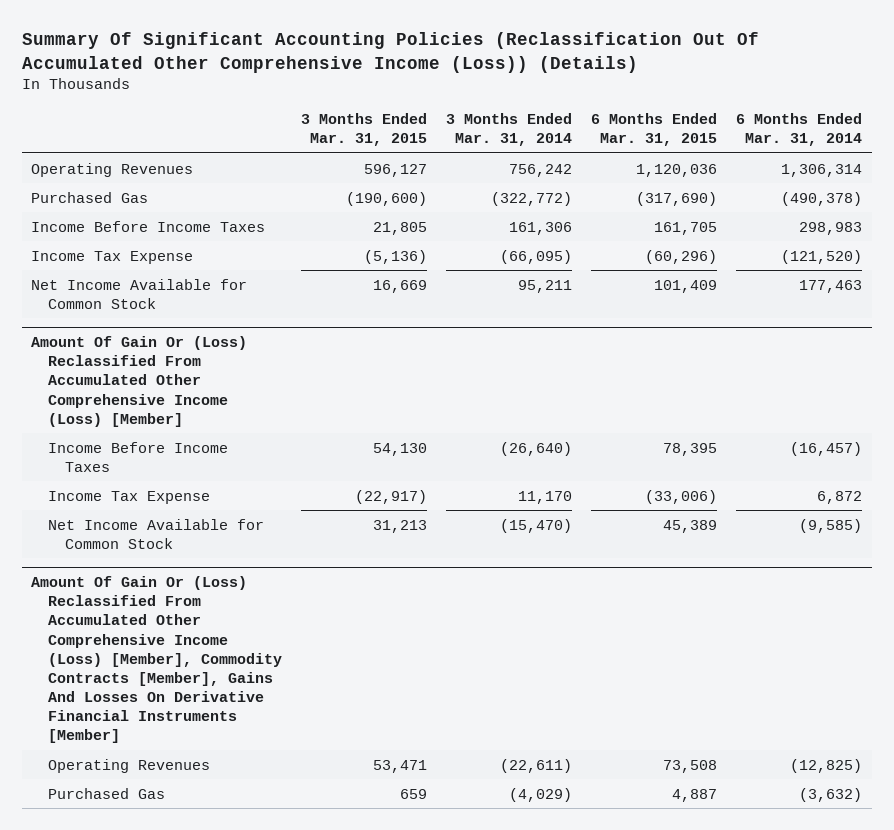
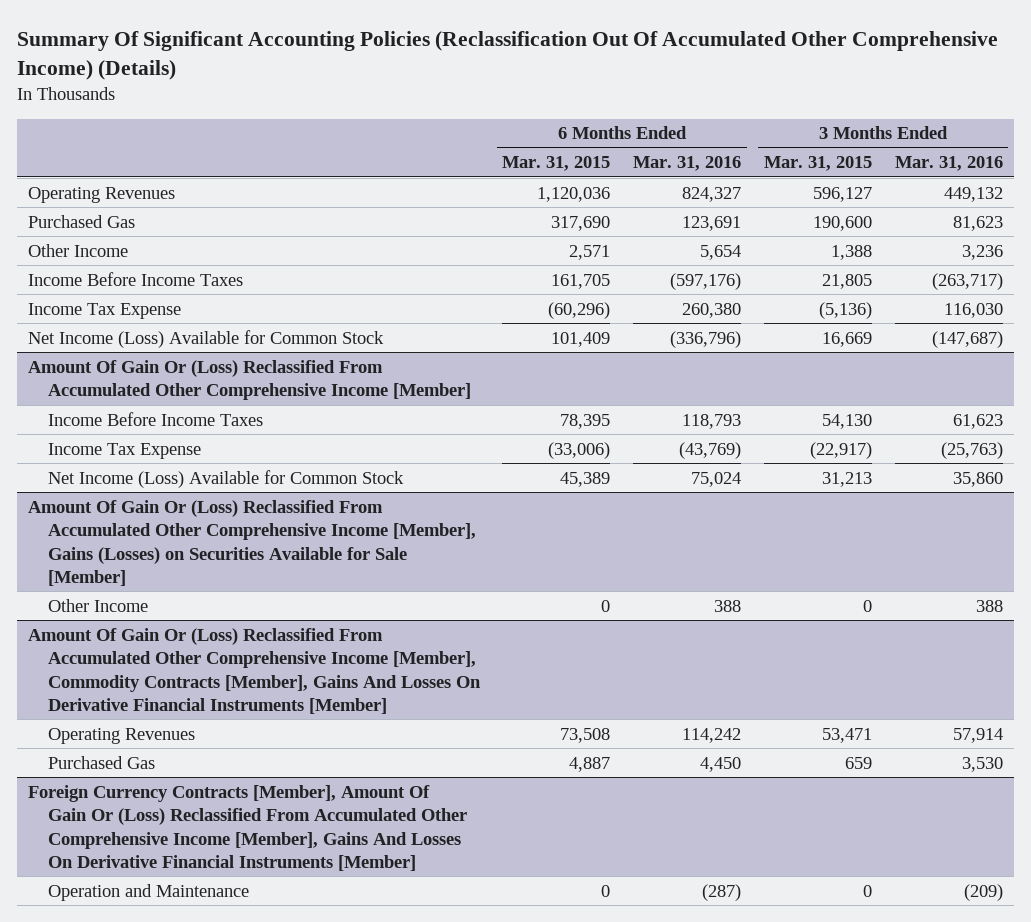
- Summary Of Significant Accounting Policies (Reclassification Out Of Accumulated Other Comprehensive Income (Loss)) (Details)
+ Summary Of Significant Accounting Policies (Reclassification Out Of Accumulated Other Comprehensive Income) (Details)
- | 3 Months Ended Mar. 31, 2015 | 3 Months Ended Mar. 31, 2014 | 6 Months Ended Mar. 31, 2015 | 6 Months Ended Mar. 31, 2014
+ | 6 Months Ended Mar. 31, 2015 | 6 Months Ended Mar. 31, 2016 | 3 Months Ended Mar. 31, 2015 | 3 Months Ended Mar. 31, 2016
- Purchased Gas | (190,600) | (322,772) | (317,690) | (490,378)
+ Purchased Gas | 317,690 | 123,691 | 190,600 | 81,623
+ Other Income | 2,571 | 5,654 | 1,388 | 3,236
- Net Income Available for Common Stock | 16,669 | 95,211 | 101,409 | 177,463
- Amount Of Gain Or (Loss) Reclassified From Accumulated Other Comprehensive Income (Loss) [Member]
+ Net Income (Loss) Available for Common Stock | 101,409 | (336,796) | 16,669 | (147,687)
+ Amount Of Gain Or (Loss) Reclassified From Accumulated Other Comprehensive Income [Member]
- Net Income Available for Common Stock | 31,213 | (15,470) | 45,389 | (9,585)
- Amount Of Gain Or (Loss) Reclassified From Accumulated Other Comprehensive Income (Loss) [Member], Commodity Contracts [Member], Gains And Losses On Derivative Financial Instruments [Member]
+ Net Income (Loss) Available for Common Stock | 45,389 | 75,024 | 31,213 | 35,860
+ Amount Of Gain Or (Loss) Reclassified From Accumulated Other Comprehensive Income [Member], Gains (Losses) on Securities Available for Sale [Member]
+ Other Income | 0 | 388 | 0 | 388
+ Amount Of Gain Or (Loss) Reclassified From Accumulated Other Comprehensive Income [Member], Commodity Contracts [Member], Gains And Losses On Derivative Financial Instruments [Member]
+ Foreign Currency Contracts [Member], Amount Of Gain Or (Loss) Reclassified From Accumulated Other Comprehensive Income [Member], Gains And Losses On Derivative Financial Instruments [Member]
+ Operation and Maintenance | 0 | (287) | 0 | (209)

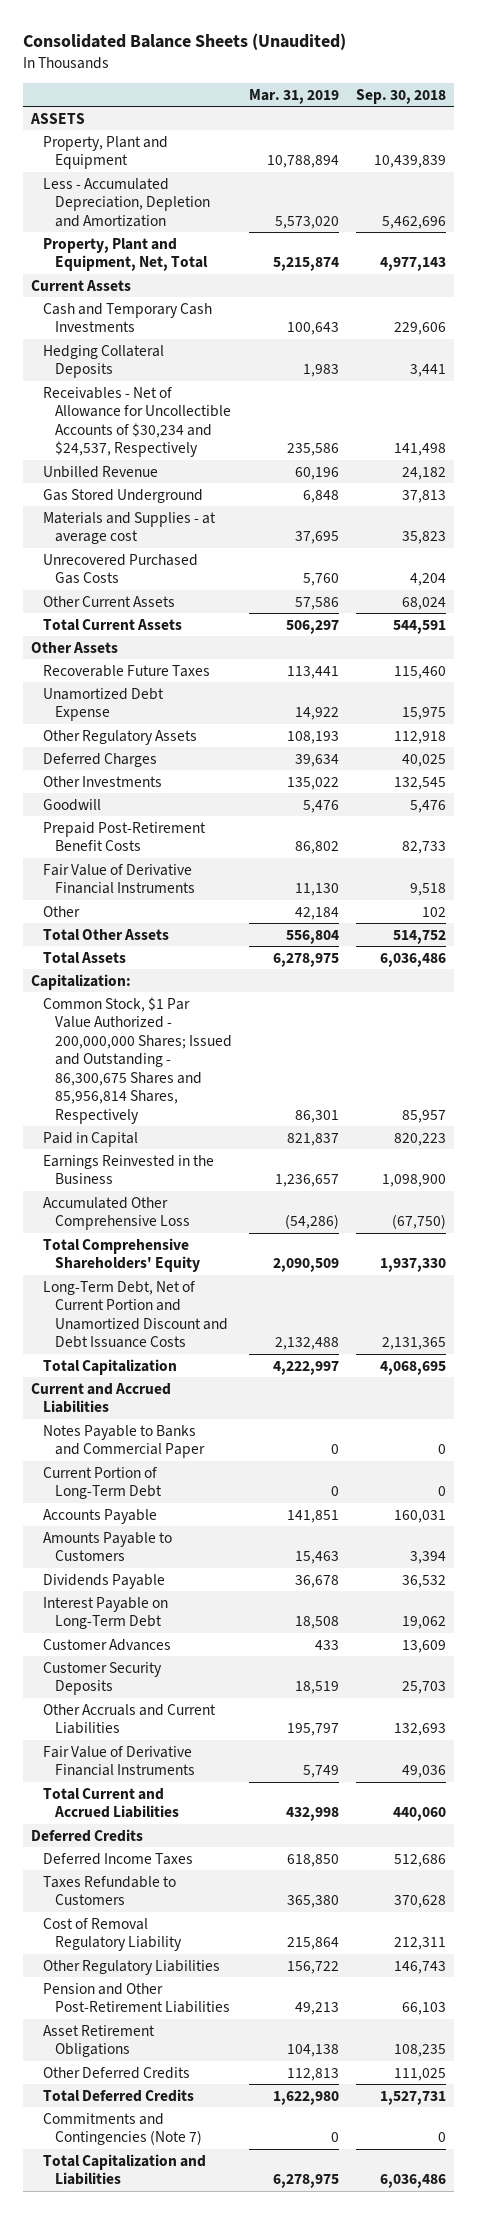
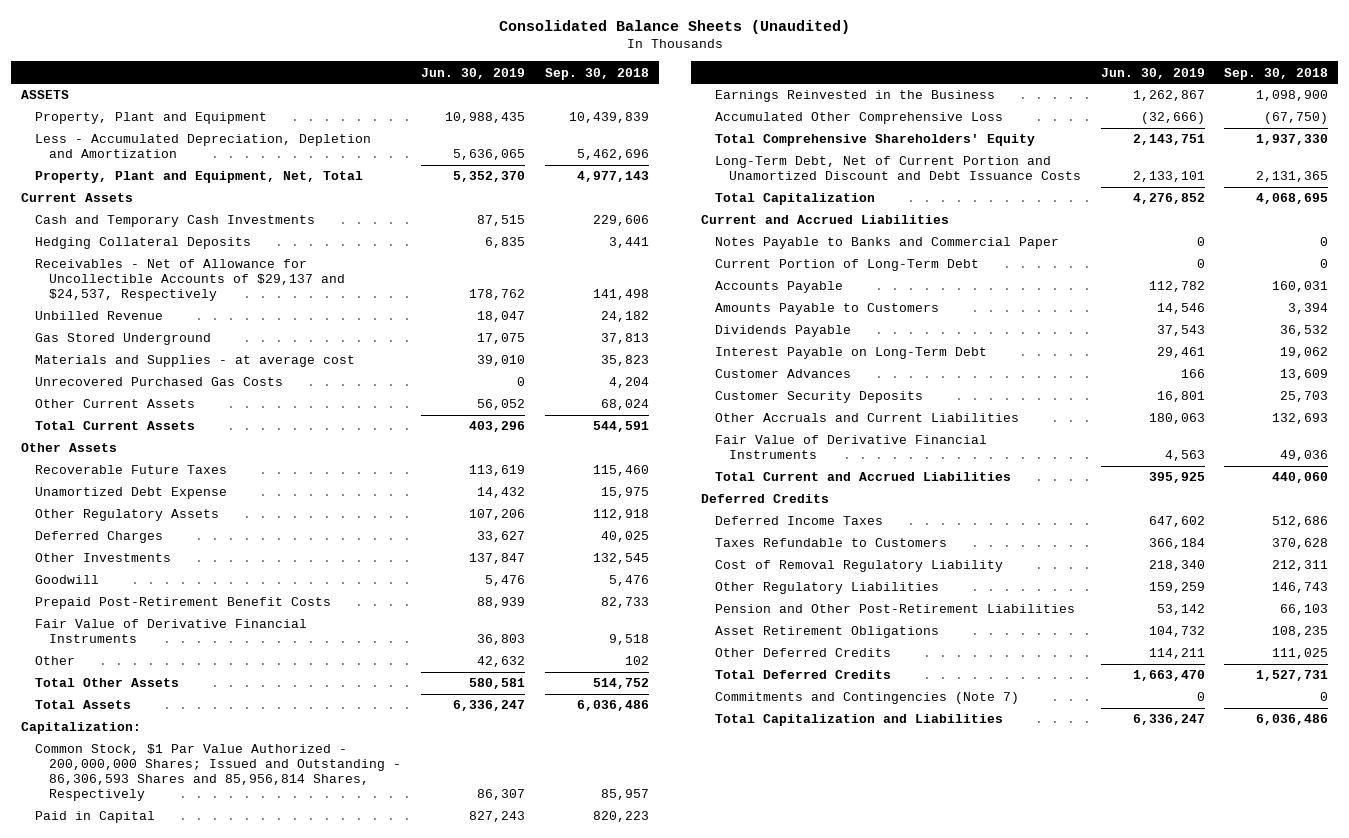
- | Mar. 31, 2019 | Sep. 30, 2018
+ | Jun. 30, 2019 | Sep. 30, 2018
- Receivables - Net of Allowance for Uncollectible Accounts of $30,234 and $24,537, Respectively | 235,586 | 141,498
+ Receivables - Net of Allowance for Uncollectible Accounts of $29,137 and $24,537, Respectively | 178,762 | 141,498
- Common Stock, $1 Par Value Authorized - 200,000,000 Shares; Issued and Outstanding - 86,300,675 Shares and 85,956,814 Shares, Respectively | 86,301 | 85,957
+ Common Stock, $1 Par Value Authorized - 200,000,000 Shares; Issued and Outstanding - 86,306,593 Shares and 85,956,814 Shares, Respectively | 86,307 | 85,957

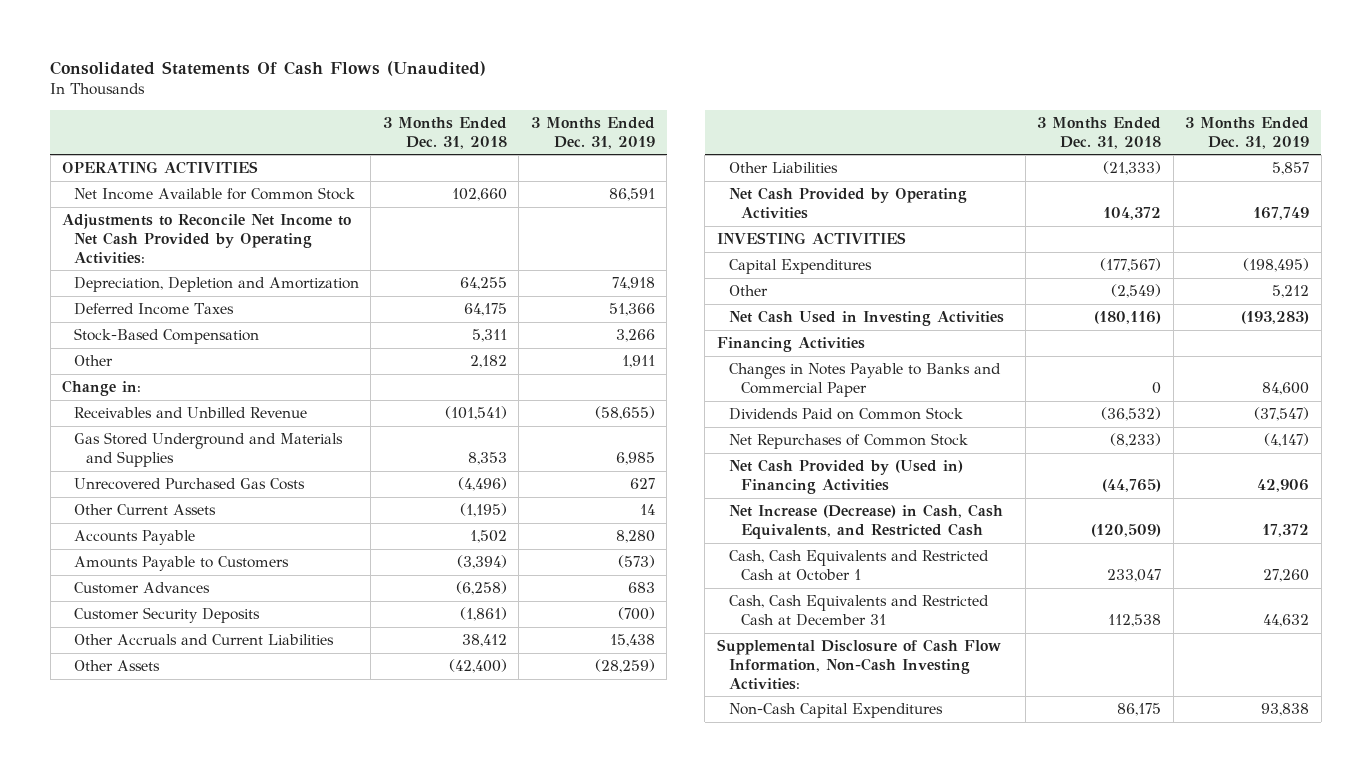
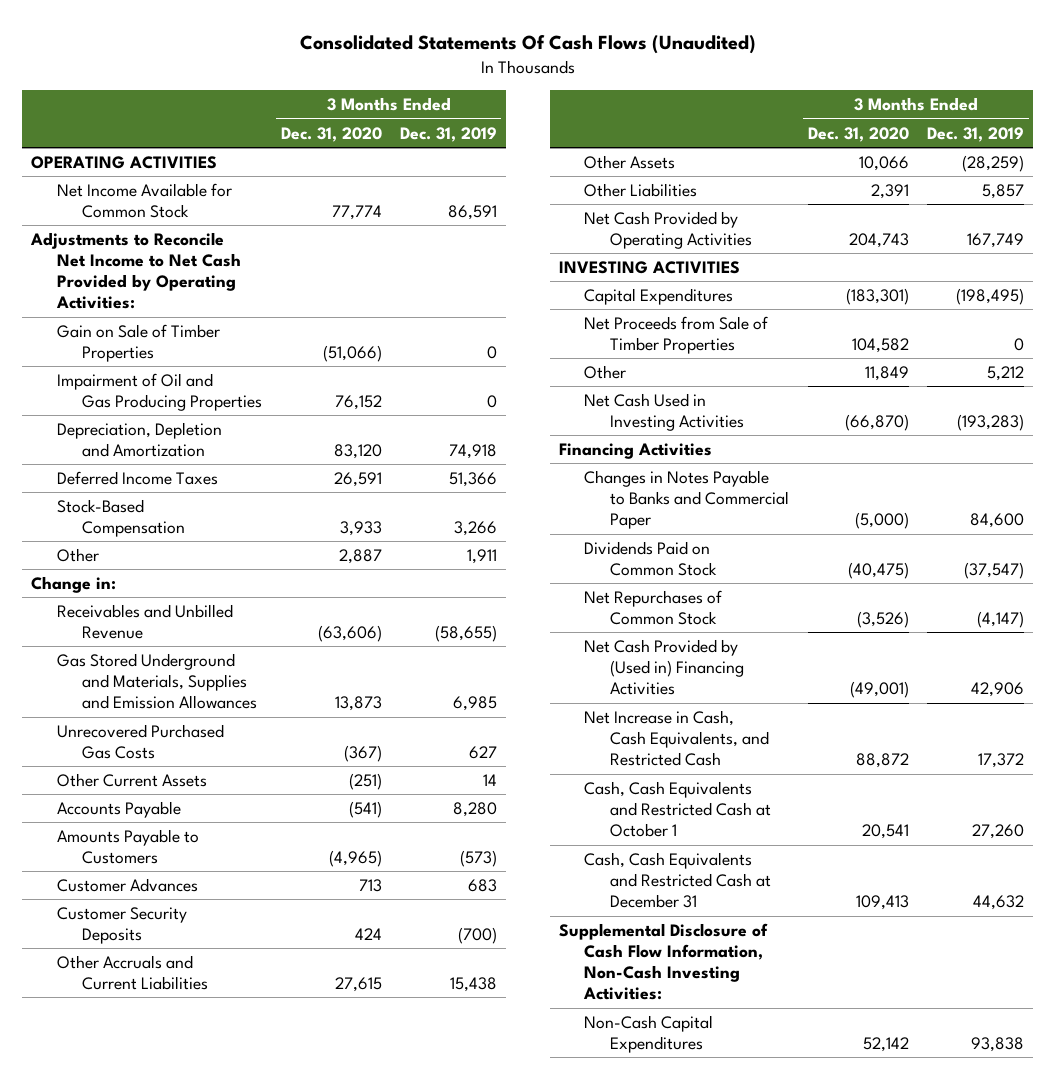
- | 3 Months Ended Dec. 31, 2018 | 3 Months Ended Dec. 31, 2019
+ | 3 Months Ended Dec. 31, 2020 | 3 Months Ended Dec. 31, 2019
+ Gain on Sale of Timber Properties | (51,066) | 0
+ Impairment of Oil and Gas Producing Properties | 76,152 | 0
- Gas Stored Underground and Materials and Supplies | 8,353 | 6,985
+ Gas Stored Underground and Materials, Supplies and Emission Allowances | 13,873 | 6,985
+ Net Proceeds from Sale of Timber Properties | 104,582 | 0
- Net Increase (Decrease) in Cash, Cash Equivalents, and Restricted Cash | (120,509) | 17,372
+ Net Increase in Cash, Cash Equivalents, and Restricted Cash | 88,872 | 17,372

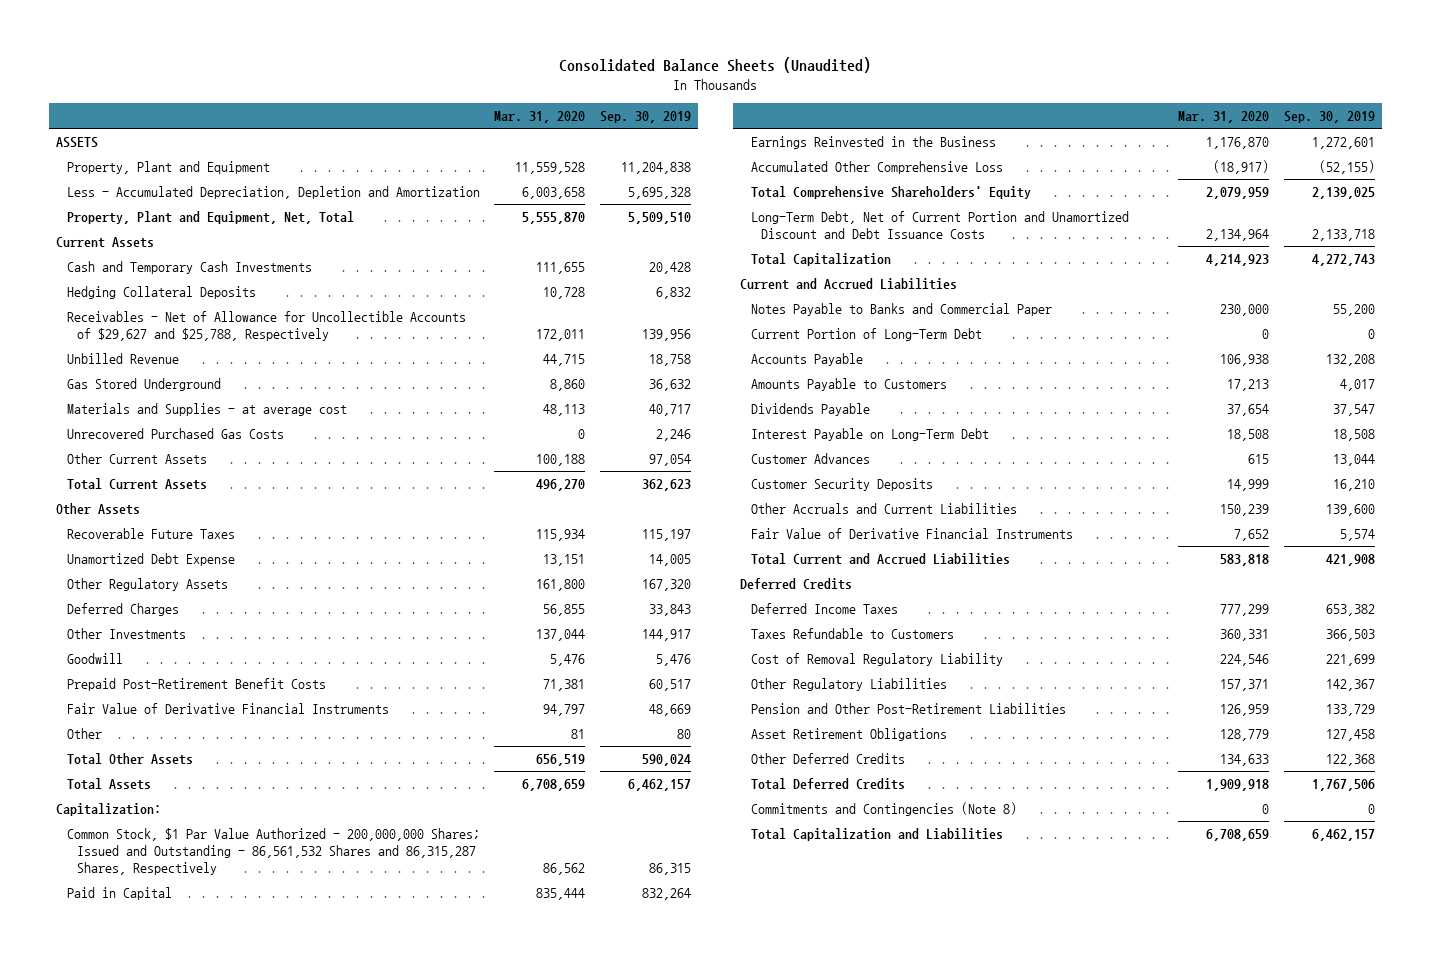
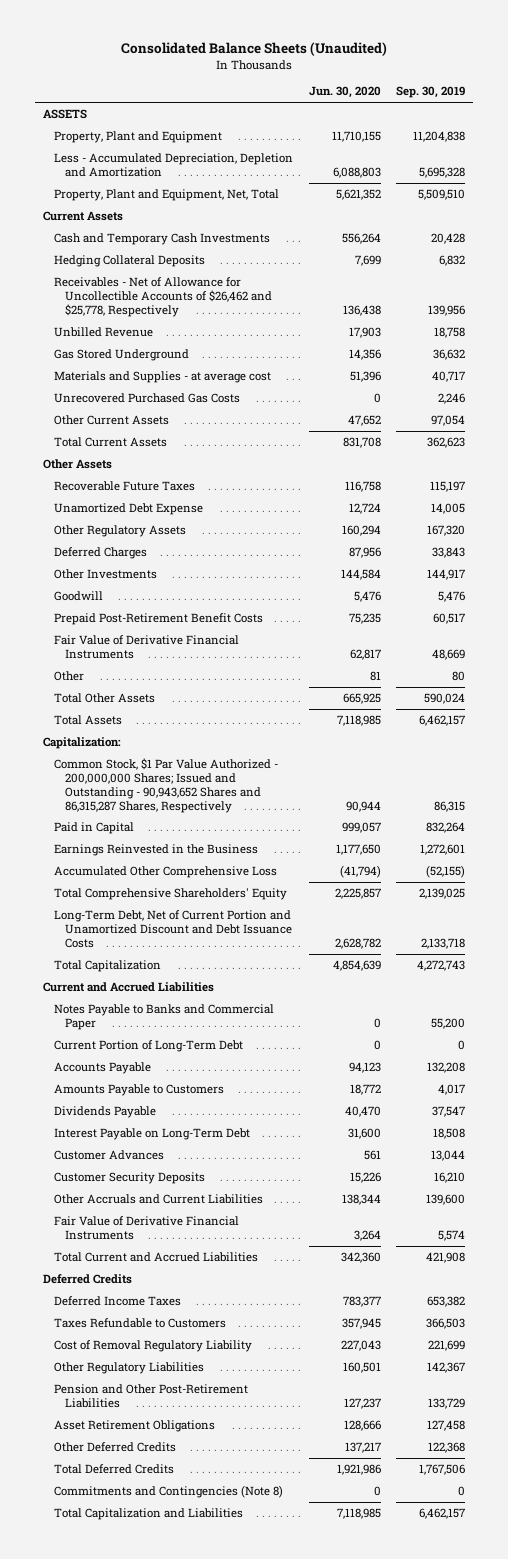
- | Mar. 31, 2020 | Sep. 30, 2019
+ | Jun. 30, 2020 | Sep. 30, 2019
- Receivables - Net of Allowance for Uncollectible Accounts of $29,627 and $25,788, Respectively | 172,011 | 139,956
+ Receivables - Net of Allowance for Uncollectible Accounts of $26,462 and $25,778, Respectively | 136,438 | 139,956
- Common Stock, $1 Par Value Authorized - 200,000,000 Shares; Issued and Outstanding - 86,561,532 Shares and 86,315,287 Shares, Respectively | 86,562 | 86,315
+ Common Stock, $1 Par Value Authorized - 200,000,000 Shares; Issued and Outstanding - 90,943,652 Shares and 86,315,287 Shares, Respectively | 90,944 | 86,315

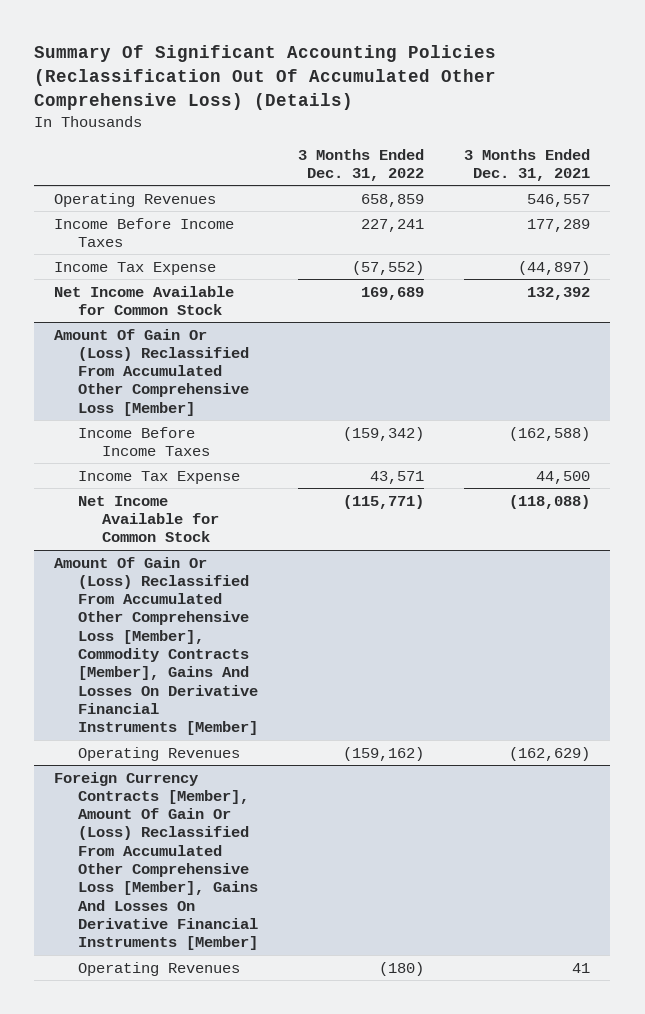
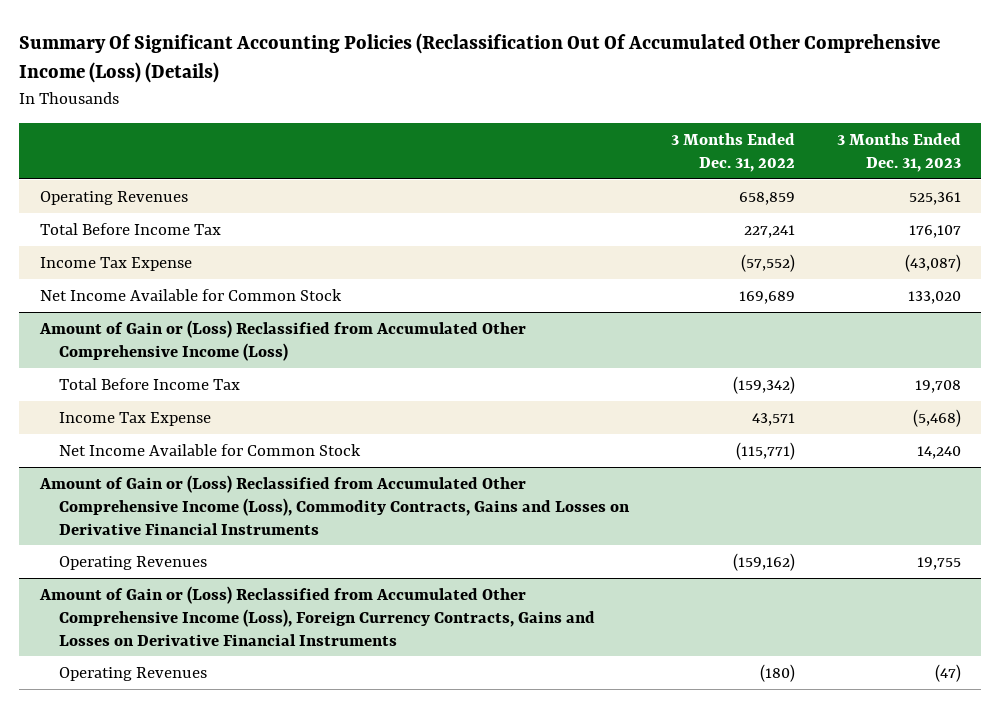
- Summary Of Significant Accounting Policies (Reclassification Out Of Accumulated Other Comprehensive Loss) (Details)
+ Summary Of Significant Accounting Policies (Reclassification Out Of Accumulated Other Comprehensive Income (Loss) (Details)
- | 3 Months Ended Dec. 31, 2022 | 3 Months Ended Dec. 31, 2021
+ | 3 Months Ended Dec. 31, 2022 | 3 Months Ended Dec. 31, 2023
- Income Before Income Taxes | 227,241 | 177,289
+ Total Before Income Tax | 227,241 | 176,107
- Amount Of Gain Or (Loss) Reclassified From Accumulated Other Comprehensive Loss [Member]
- Income Before Income Taxes | (159,342) | (162,588)
+ Amount of Gain or (Loss) Reclassified from Accumulated Other Comprehensive Income (Loss)
+ Total Before Income Tax | (159,342) | 19,708
- Amount Of Gain Or (Loss) Reclassified From Accumulated Other Comprehensive Loss [Member], Commodity Contracts [Member], Gains And Losses On Derivative Financial Instruments [Member]
+ Amount of Gain or (Loss) Reclassified from Accumulated Other Comprehensive Income (Loss), Commodity Contracts, Gains and Losses on Derivative Financial Instruments
- Foreign Currency Contracts [Member], Amount Of Gain Or (Loss) Reclassified From Accumulated Other Comprehensive Loss [Member], Gains And Losses On Derivative Financial Instruments [Member]
+ Amount of Gain or (Loss) Reclassified from Accumulated Other Comprehensive Income (Loss), Foreign Currency Contracts, Gains and Losses on Derivative Financial Instruments

